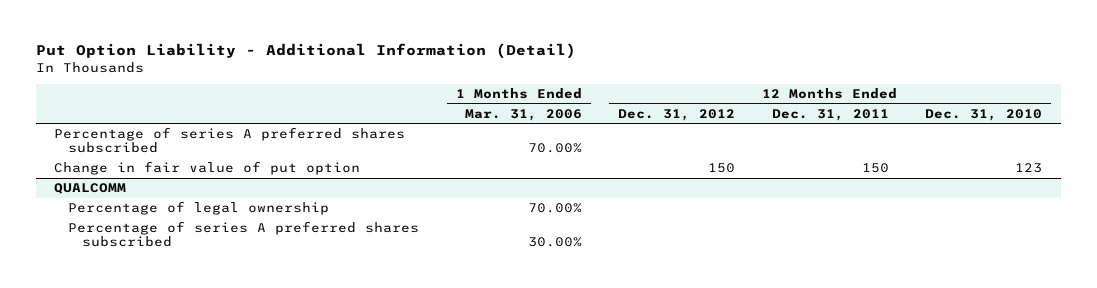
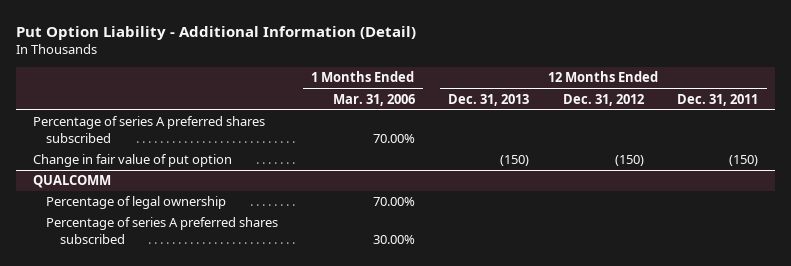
- | 1 Months Ended Mar. 31, 2006 | 12 Months Ended Dec. 31, 2012 | 12 Months Ended Dec. 31, 2011 | 12 Months Ended Dec. 31, 2010
+ | 1 Months Ended Mar. 31, 2006 | 12 Months Ended Dec. 31, 2013 | 12 Months Ended Dec. 31, 2012 | 12 Months Ended Dec. 31, 2011
- Change in fair value of put option | | 150 | 150 | 123
+ Change in fair value of put option | | (150) | (150) | (150)

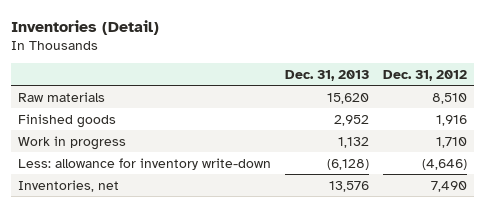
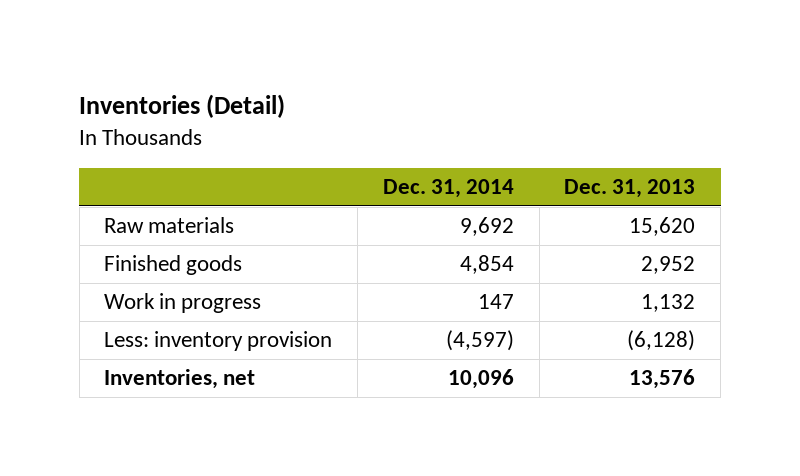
- | Dec. 31, 2013 | Dec. 31, 2012
+ | Dec. 31, 2014 | Dec. 31, 2013
- Less: allowance for inventory write-down | (6,128) | (4,646)
+ Less: inventory provision | (4,597) | (6,128)

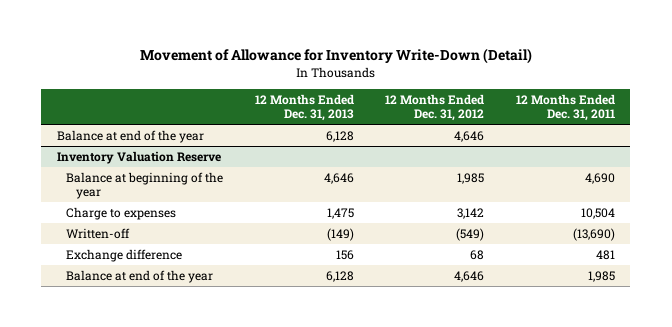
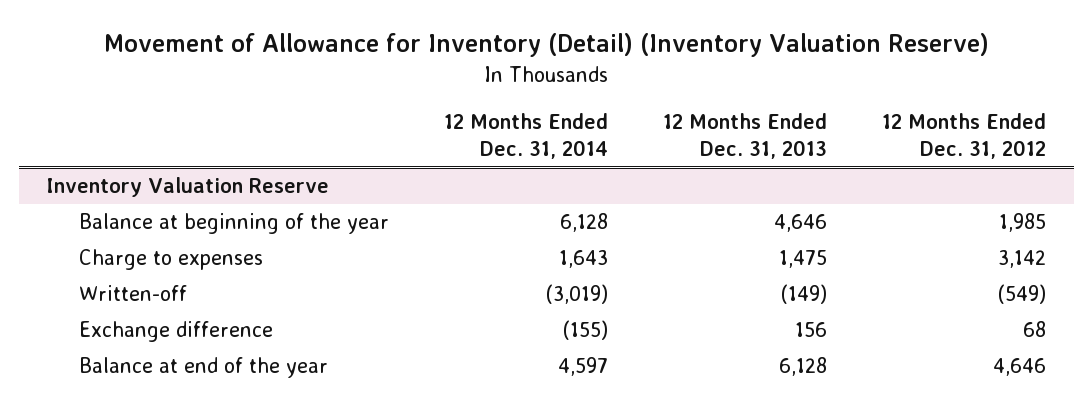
- Movement of Allowance for Inventory Write-Down (Detail)
+ Movement of Allowance for Inventory (Detail) (Inventory Valuation Reserve)
- | 12 Months Ended Dec. 31, 2013 | 12 Months Ended Dec. 31, 2012 | 12 Months Ended Dec. 31, 2011
+ | 12 Months Ended Dec. 31, 2014 | 12 Months Ended Dec. 31, 2013 | 12 Months Ended Dec. 31, 2012
- Balance at end of the year | 6,128 | 4,646 |

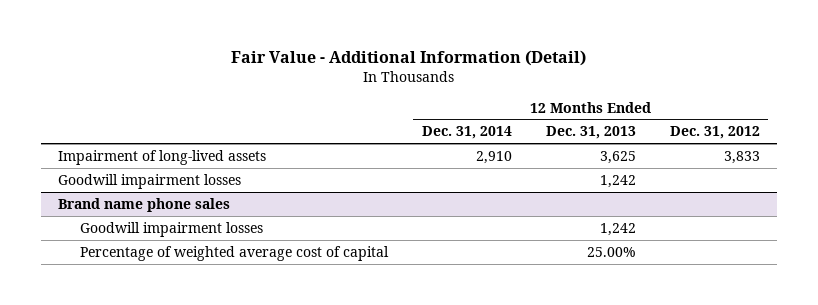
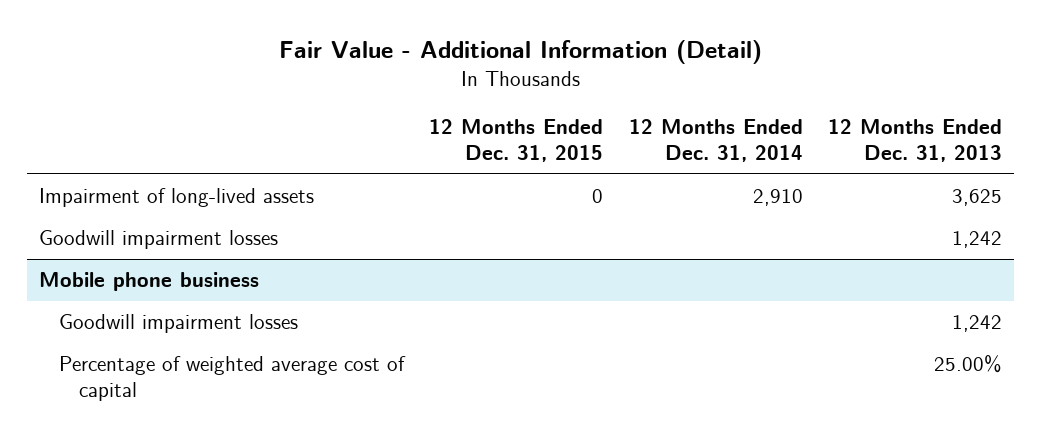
- | 12 Months Ended Dec. 31, 2014 | 12 Months Ended Dec. 31, 2013 | 12 Months Ended Dec. 31, 2012
+ | 12 Months Ended Dec. 31, 2015 | 12 Months Ended Dec. 31, 2014 | 12 Months Ended Dec. 31, 2013
- Brand name phone sales
+ Mobile phone business

